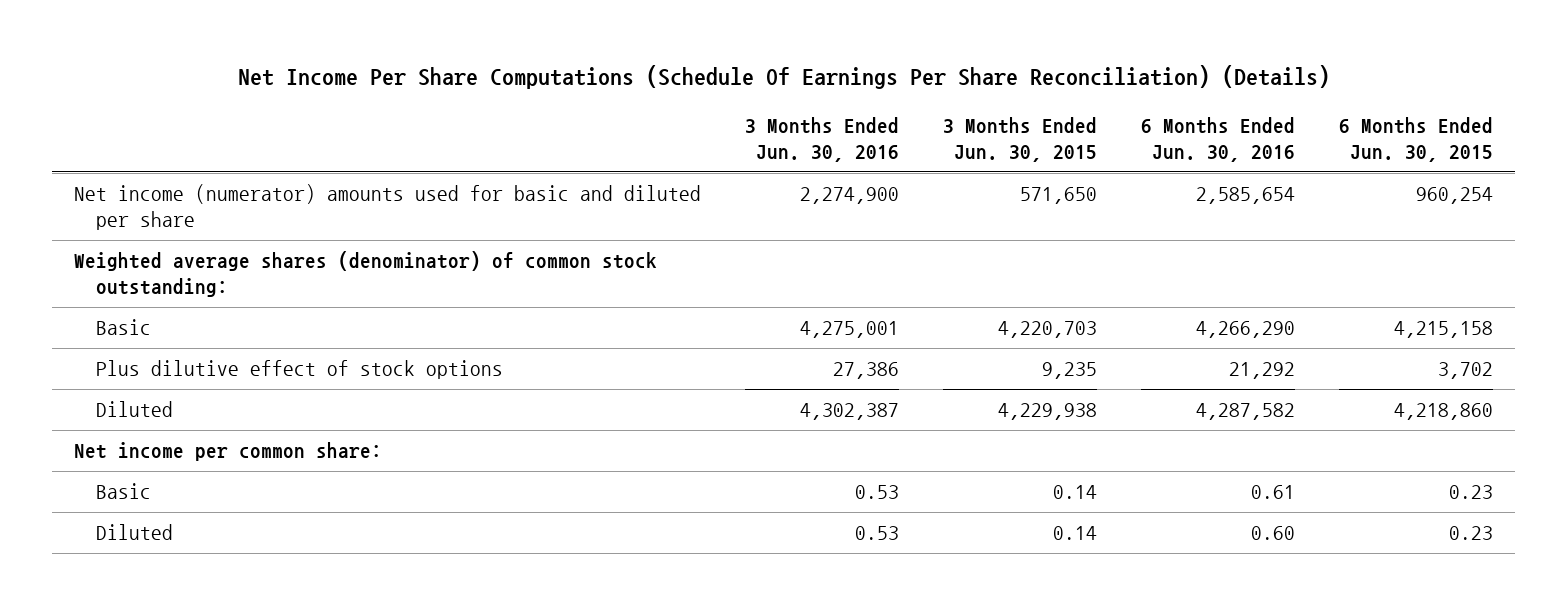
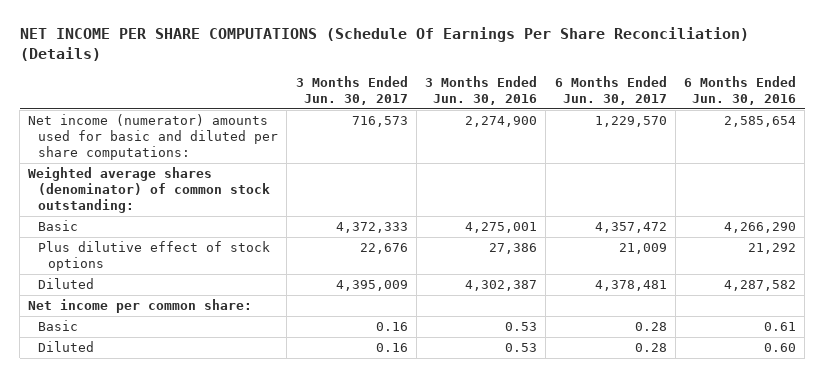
- Net Income Per Share Computations (Schedule Of Earnings Per Share Reconciliation) (Details)
+ NET INCOME PER SHARE COMPUTATIONS (Schedule Of Earnings Per Share Reconciliation) (Details)
- | 3 Months Ended Jun. 30, 2016 | 3 Months Ended Jun. 30, 2015 | 6 Months Ended Jun. 30, 2016 | 6 Months Ended Jun. 30, 2015
+ | 3 Months Ended Jun. 30, 2017 | 3 Months Ended Jun. 30, 2016 | 6 Months Ended Jun. 30, 2017 | 6 Months Ended Jun. 30, 2016
- Net income (numerator) amounts used for basic and diluted per share | 2,274,900 | 571,650 | 2,585,654 | 960,254
+ Net income (numerator) amounts used for basic and diluted per share computations: | 716,573 | 2,274,900 | 1,229,570 | 2,585,654

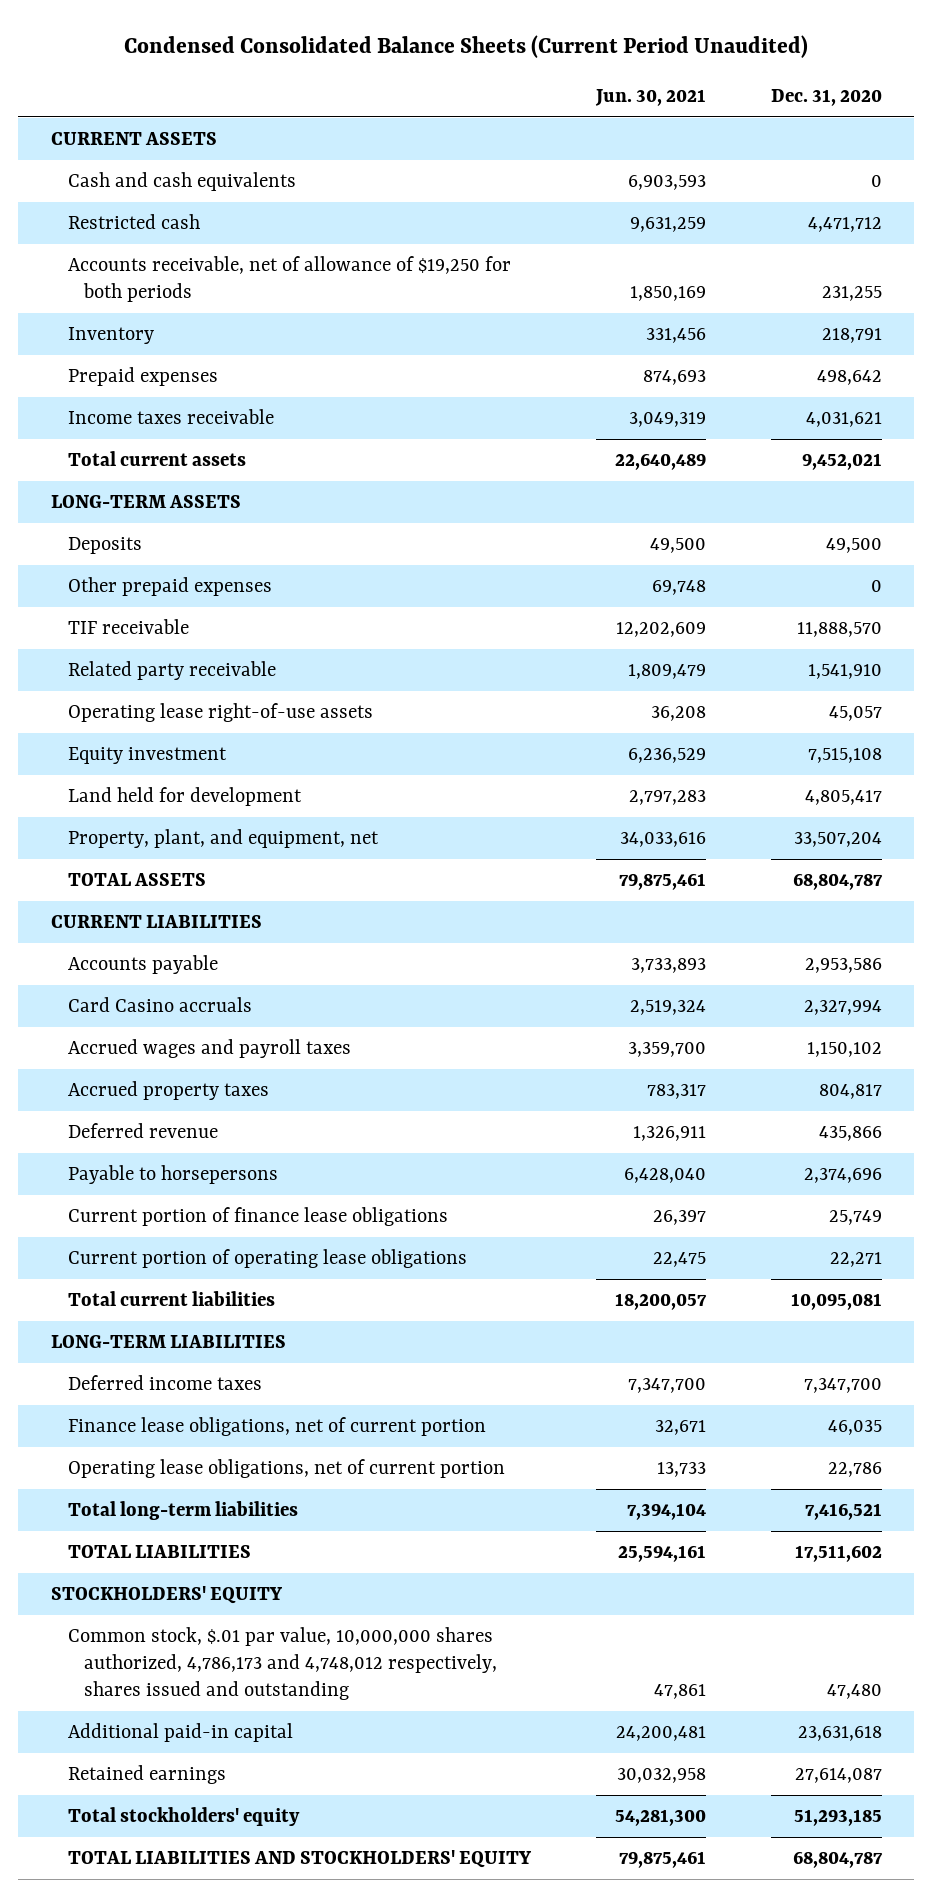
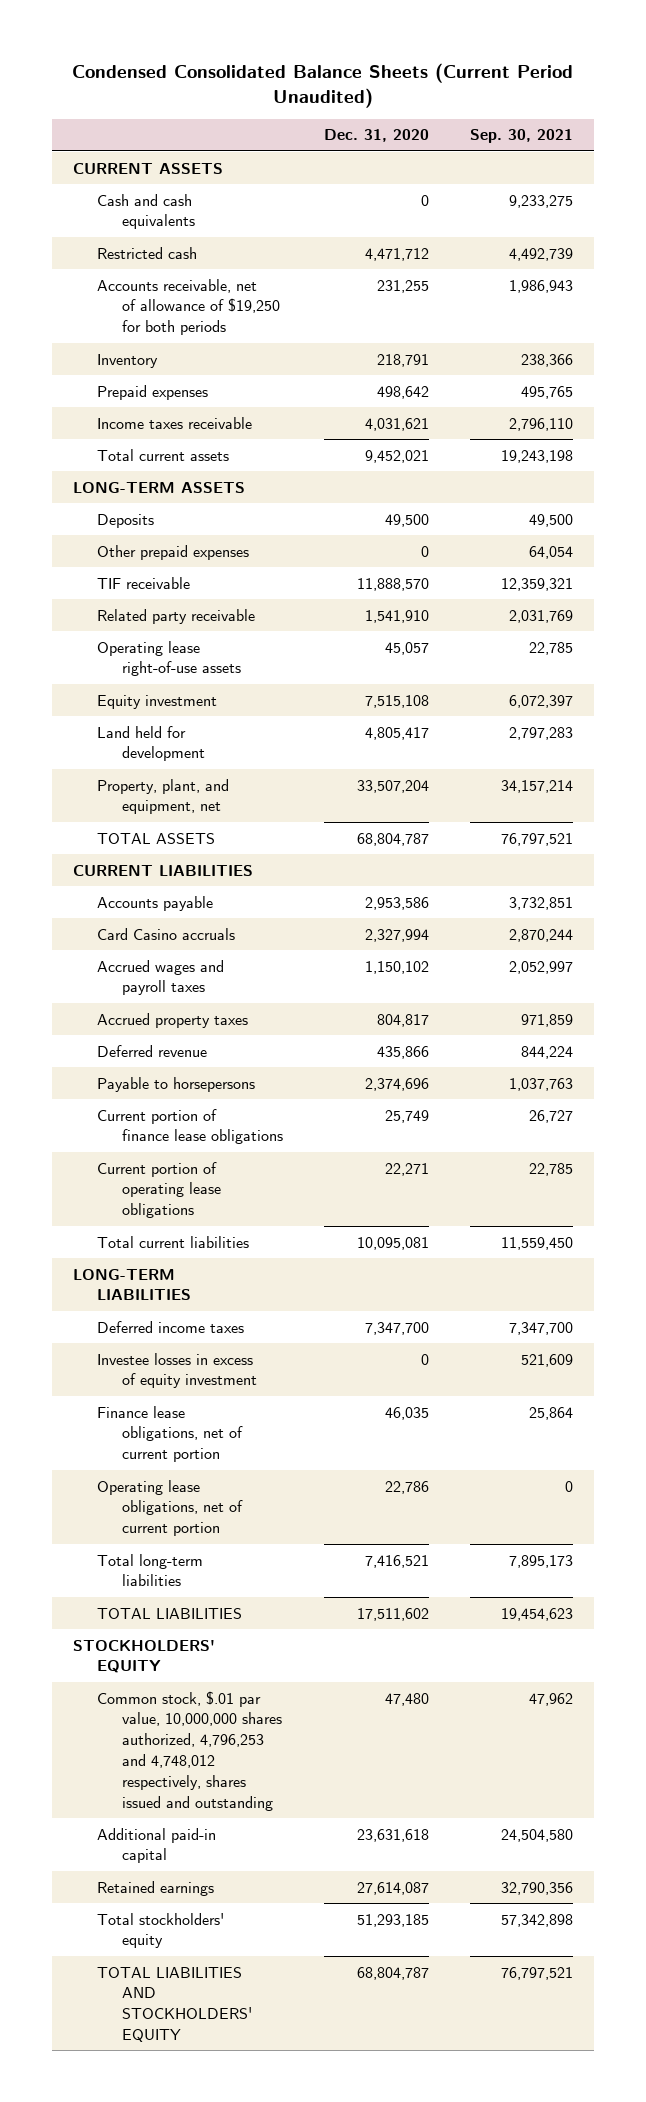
- | Jun. 30, 2021 | Dec. 31, 2020
+ | Dec. 31, 2020 | Sep. 30, 2021
+ Investee losses in excess of equity investment | 0 | 521,609
- Common stock, $.01 par value, 10,000,000 shares authorized, 4,786,173 and 4,748,012 respectively, shares issued and outstanding | 47,861 | 47,480
+ Common stock, $.01 par value, 10,000,000 shares authorized, 4,796,253 and 4,748,012 respectively, shares issued and outstanding | 47,480 | 47,962

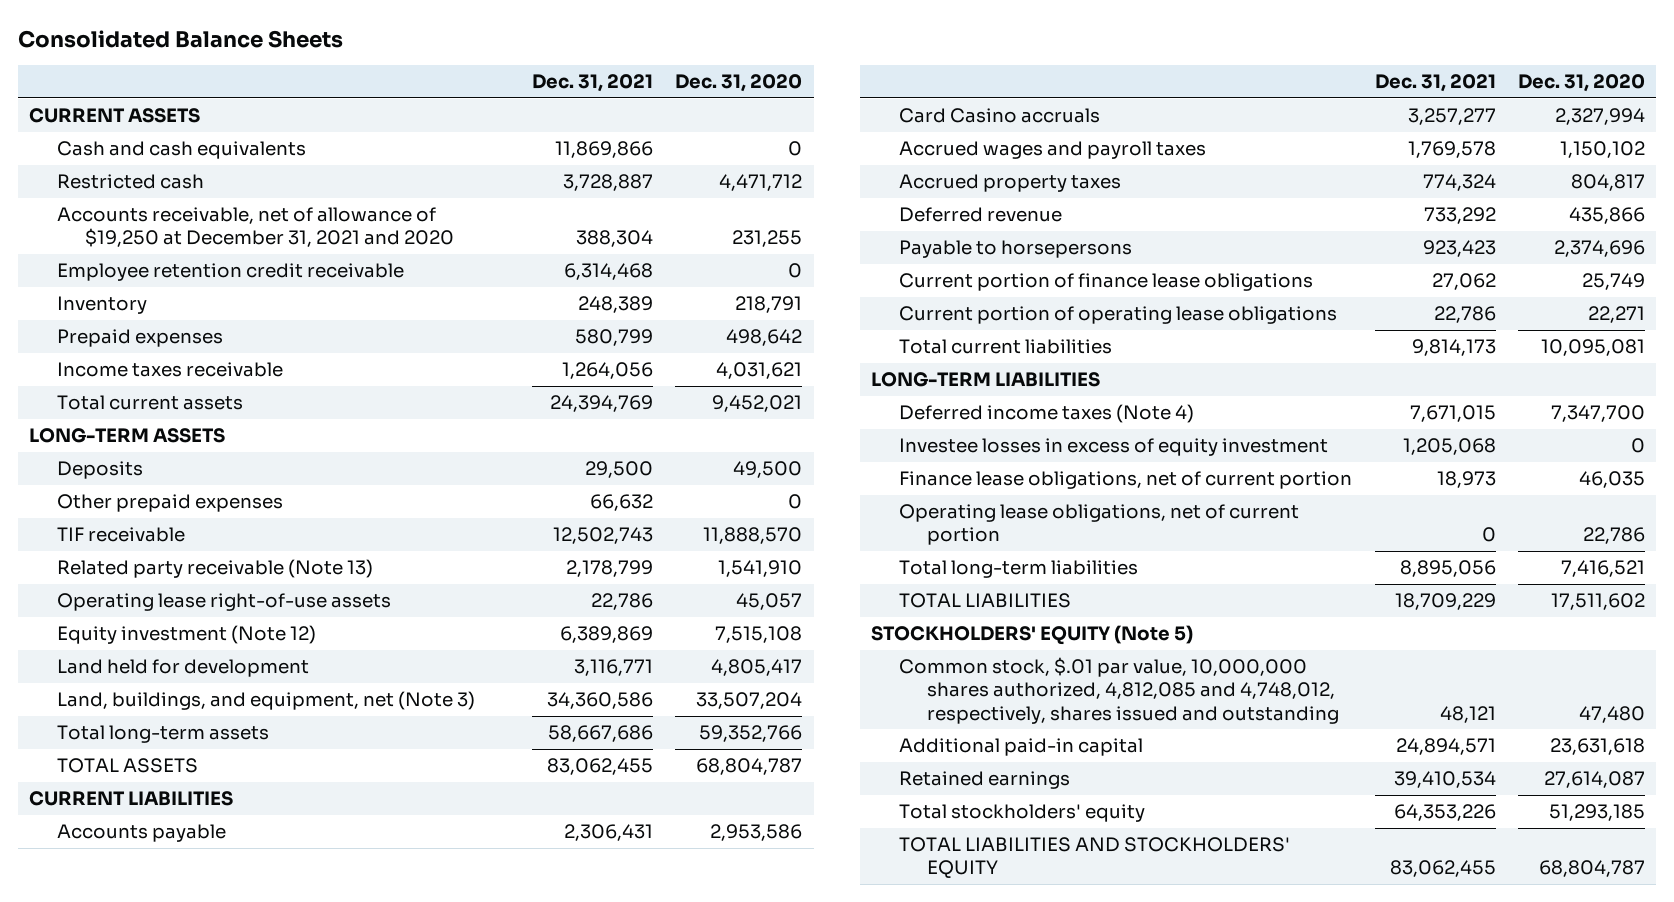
- Condensed Consolidated Balance Sheets (Current Period Unaudited)
+ Consolidated Balance Sheets
- | Dec. 31, 2020 | Sep. 30, 2021
+ | Dec. 31, 2021 | Dec. 31, 2020
- Accounts receivable, net of allowance of $19,250 for both periods | 231,255 | 1,986,943
+ Accounts receivable, net of allowance of $19,250 at December 31, 2021 and 2020 | 388,304 | 231,255
+ Employee retention credit receivable | 6,314,468 | 0
- Related party receivable | 1,541,910 | 2,031,769
+ Related party receivable (Note 13) | 2,178,799 | 1,541,910
- Equity investment | 7,515,108 | 6,072,397
+ Equity investment (Note 12) | 6,389,869 | 7,515,108
- Property, plant, and equipment, net | 33,507,204 | 34,157,214
+ Land, buildings, and equipment, net (Note 3) | 34,360,586 | 33,507,204
+ Total long-term assets | 58,667,686 | 59,352,766
- Deferred income taxes | 7,347,700 | 7,347,700
+ Deferred income taxes (Note 4) | 7,671,015 | 7,347,700
- STOCKHOLDERS' EQUITY
- Common stock, $.01 par value, 10,000,000 shares authorized, 4,796,253 and 4,748,012 respectively, shares issued and outstanding | 47,480 | 47,962
+ STOCKHOLDERS' EQUITY (Note 5)
+ Common stock, $.01 par value, 10,000,000 shares authorized, 4,812,085 and 4,748,012, respectively, shares issued and outstanding | 48,121 | 47,480

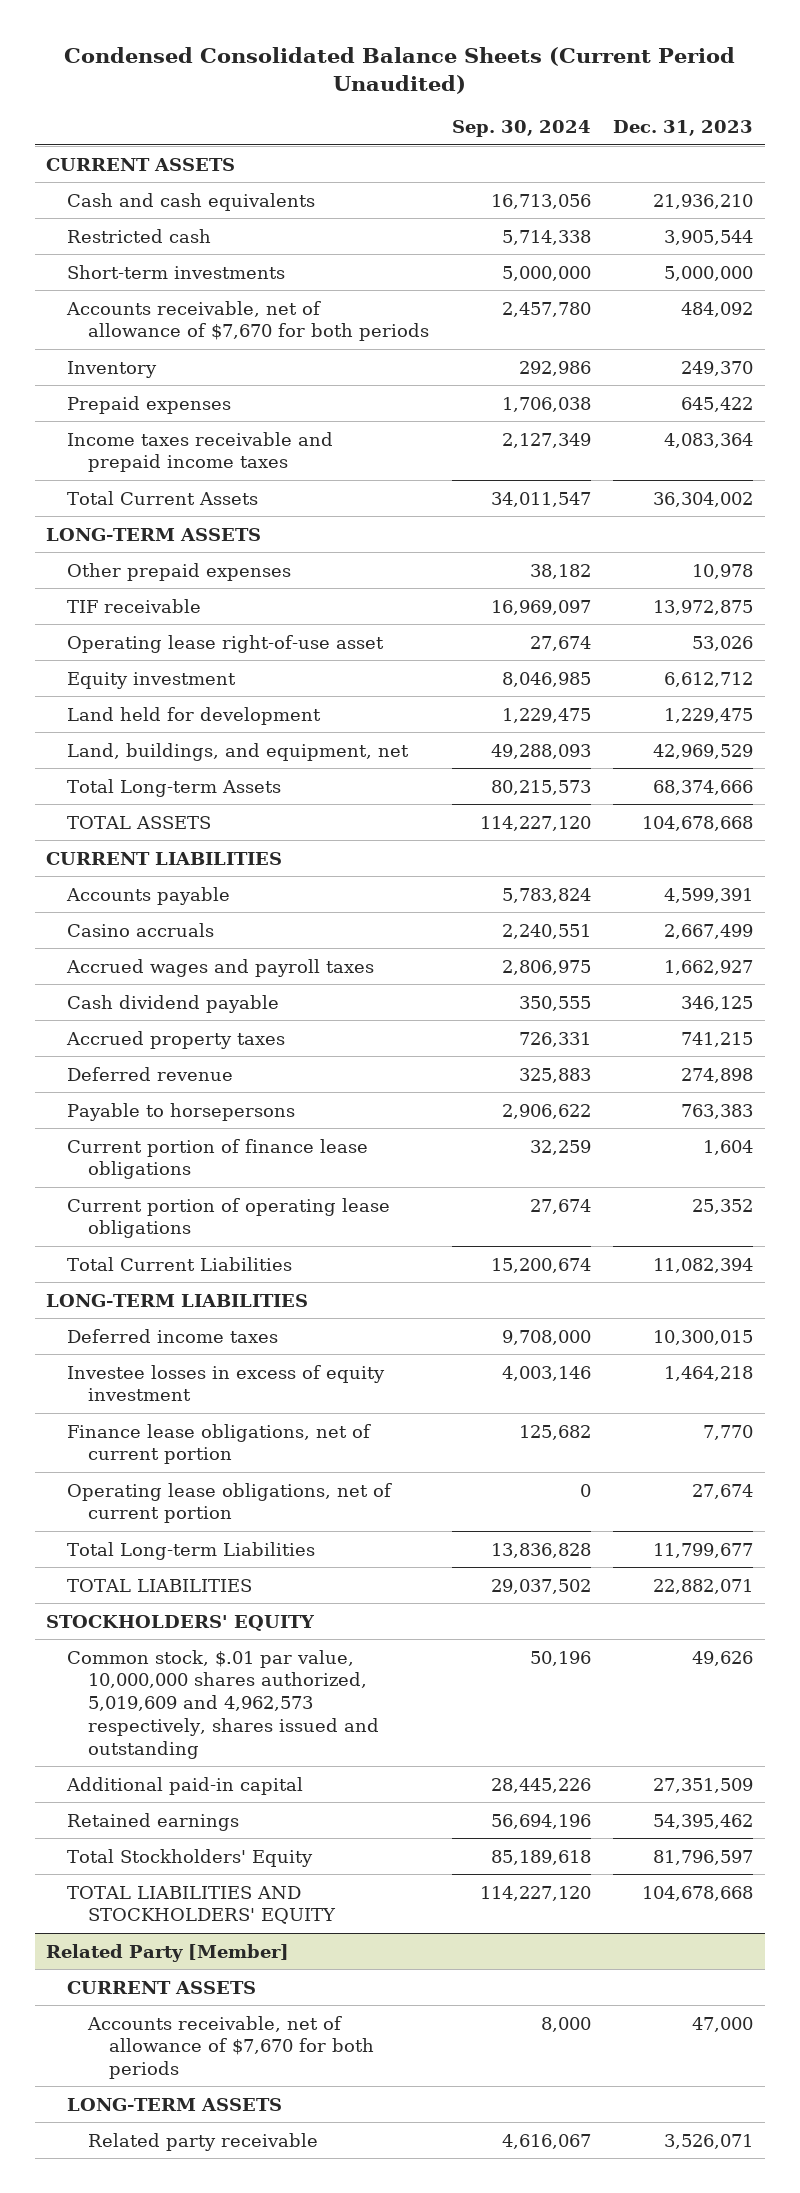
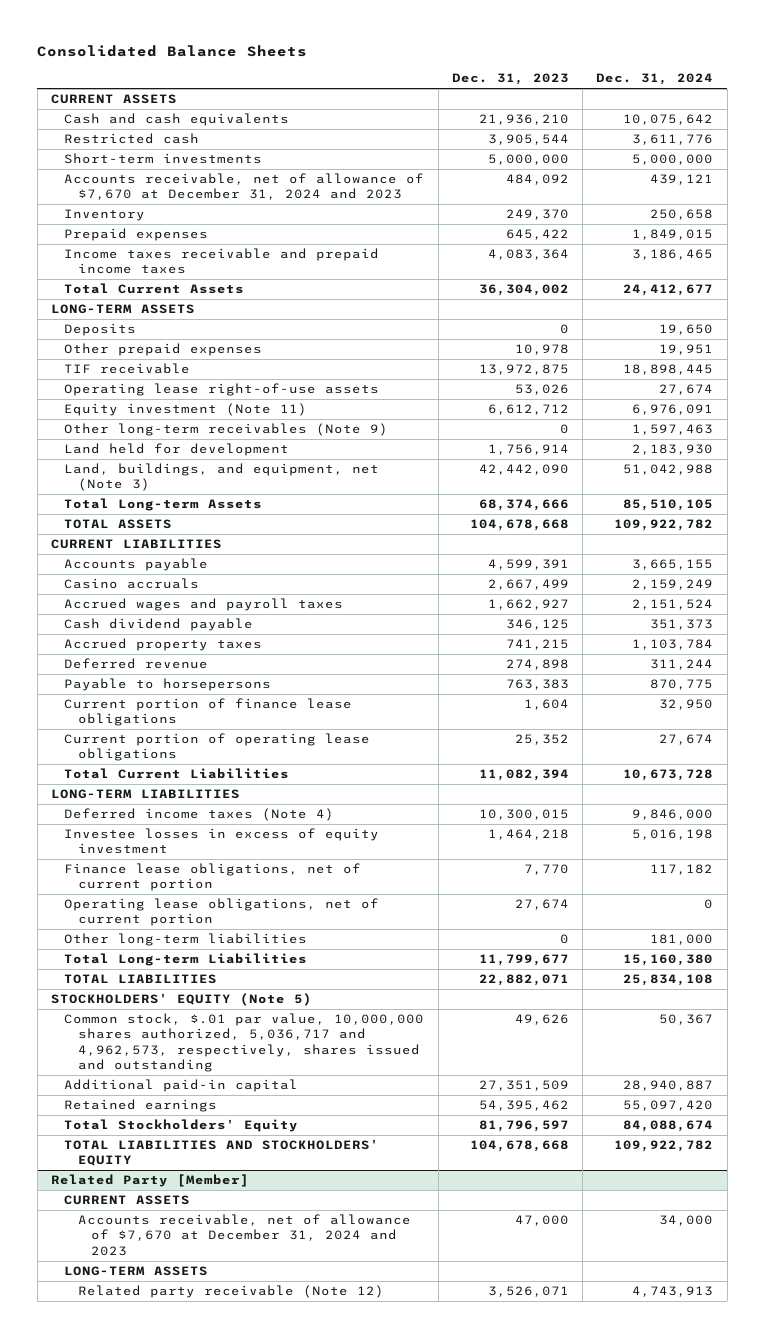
- Condensed Consolidated Balance Sheets (Current Period Unaudited)
+ Consolidated Balance Sheets
- | Sep. 30, 2024 | Dec. 31, 2023
+ | Dec. 31, 2023 | Dec. 31, 2024
- Accounts receivable, net of allowance of $7,670 for both periods | 2,457,780 | 484,092
+ Accounts receivable, net of allowance of $7,670 at December 31, 2024 and 2023 | 484,092 | 439,121
+ Deposits | 0 | 19,650
- Operating lease right-of-use asset | 27,674 | 53,026
- Equity investment | 8,046,985 | 6,612,712
- Land held for development | 1,229,475 | 1,229,475
- Land, buildings, and equipment, net | 49,288,093 | 42,969,529
+ Operating lease right-of-use assets | 53,026 | 27,674
+ Equity investment (Note 11) | 6,612,712 | 6,976,091
+ Other long-term receivables (Note 9) | 0 | 1,597,463
+ Land held for development | 1,756,914 | 2,183,930
+ Land, buildings, and equipment, net (Note 3) | 42,442,090 | 51,042,988
- Deferred income taxes | 9,708,000 | 10,300,015
+ Deferred income taxes (Note 4) | 10,300,015 | 9,846,000
+ Other long-term liabilities | 0 | 181,000
- STOCKHOLDERS' EQUITY
- Common stock, $.01 par value, 10,000,000 shares authorized, 5,019,609 and 4,962,573 respectively, shares issued and outstanding | 50,196 | 49,626
+ STOCKHOLDERS' EQUITY (Note 5)
+ Common stock, $.01 par value, 10,000,000 shares authorized, 5,036,717 and 4,962,573, respectively, shares issued and outstanding | 49,626 | 50,367
@ Related Party [Member]
- Accounts receivable, net of allowance of $7,670 for both periods | 8,000 | 47,000
+ Accounts receivable, net of allowance of $7,670 at December 31, 2024 and 2023 | 47,000 | 34,000
- Related party receivable | 4,616,067 | 3,526,071
+ Related party receivable (Note 12) | 3,526,071 | 4,743,913

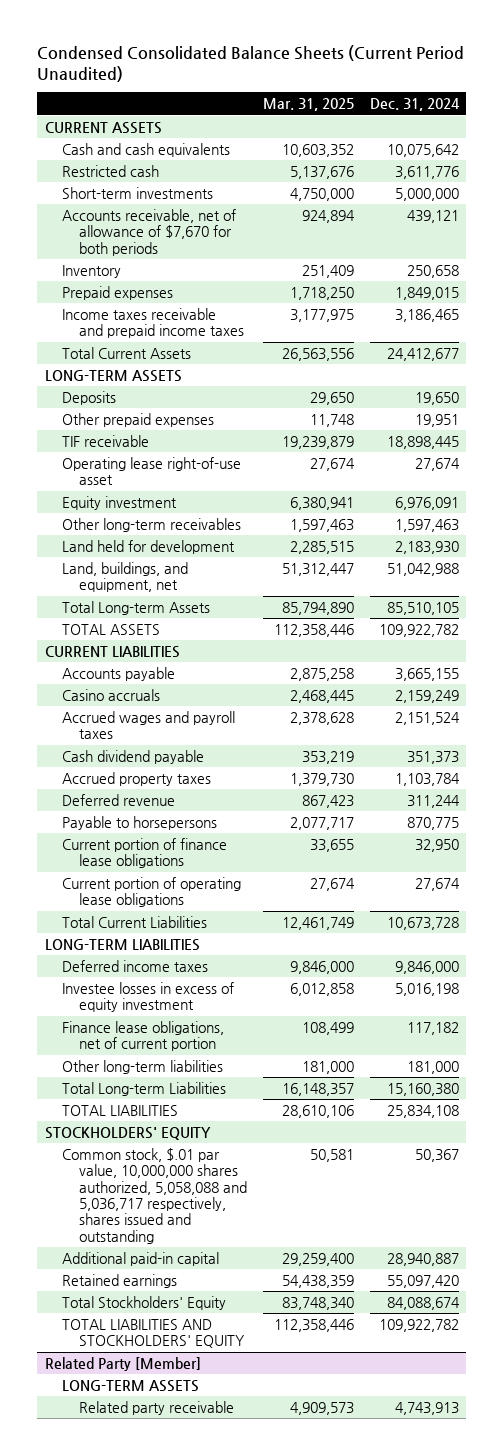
- Consolidated Balance Sheets
+ Condensed Consolidated Balance Sheets (Current Period Unaudited)
- | Dec. 31, 2023 | Dec. 31, 2024
+ | Mar. 31, 2025 | Dec. 31, 2024
- Accounts receivable, net of allowance of $7,670 at December 31, 2024 and 2023 | 484,092 | 439,121
+ Accounts receivable, net of allowance of $7,670 for both periods | 924,894 | 439,121
- Operating lease right-of-use assets | 53,026 | 27,674
- Equity investment (Note 11) | 6,612,712 | 6,976,091
- Other long-term receivables (Note 9) | 0 | 1,597,463
+ Operating lease right-of-use asset | 27,674 | 27,674
+ Equity investment | 6,380,941 | 6,976,091
+ Other long-term receivables | 1,597,463 | 1,597,463
- Land, buildings, and equipment, net (Note 3) | 42,442,090 | 51,042,988
+ Land, buildings, and equipment, net | 51,312,447 | 51,042,988
- Deferred income taxes (Note 4) | 10,300,015 | 9,846,000
+ Deferred income taxes | 9,846,000 | 9,846,000
- Operating lease obligations, net of current portion | 27,674 | 0
- STOCKHOLDERS' EQUITY (Note 5)
- Common stock, $.01 par value, 10,000,000 shares authorized, 5,036,717 and 4,962,573, respectively, shares issued and outstanding | 49,626 | 50,367
+ STOCKHOLDERS' EQUITY
+ Common stock, $.01 par value, 10,000,000 shares authorized, 5,058,088 and 5,036,717 respectively, shares issued and outstanding | 50,581 | 50,367
@ Related Party [Member]
- CURRENT ASSETS
- Accounts receivable, net of allowance of $7,670 at December 31, 2024 and 2023 | 47,000 | 34,000
- Related party receivable (Note 12) | 3,526,071 | 4,743,913
+ Related party receivable | 4,909,573 | 4,743,913

